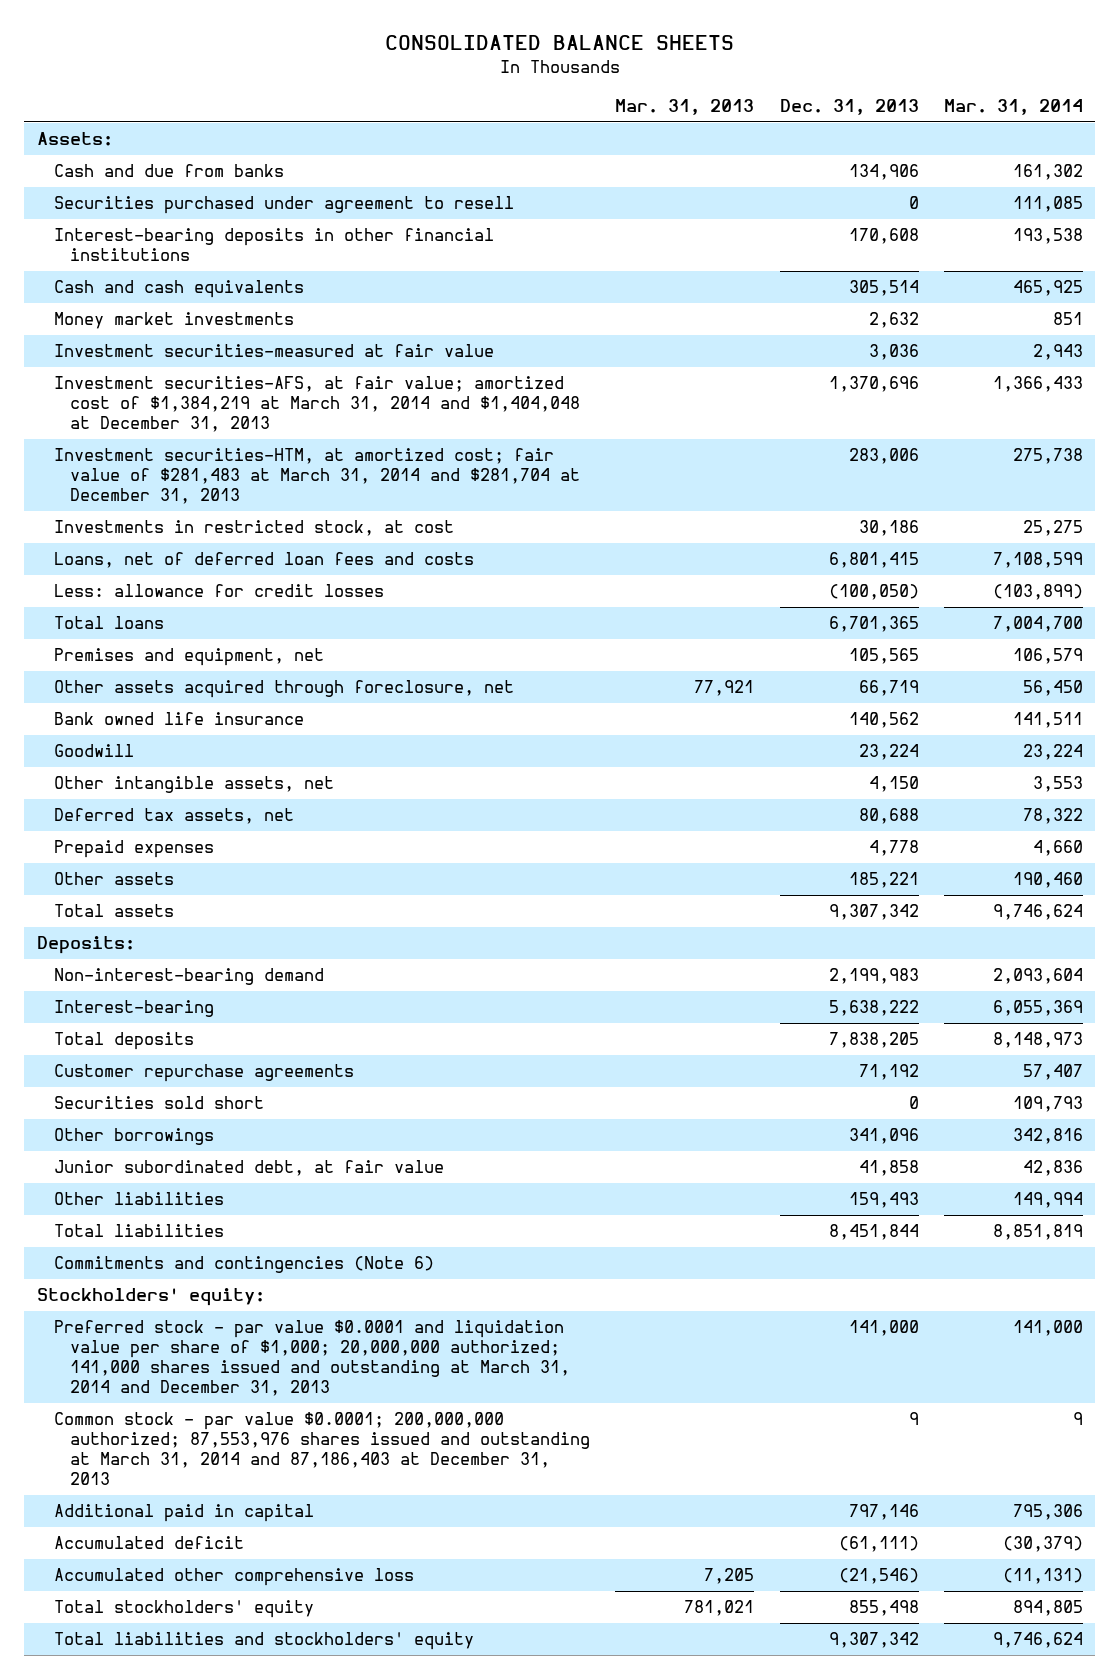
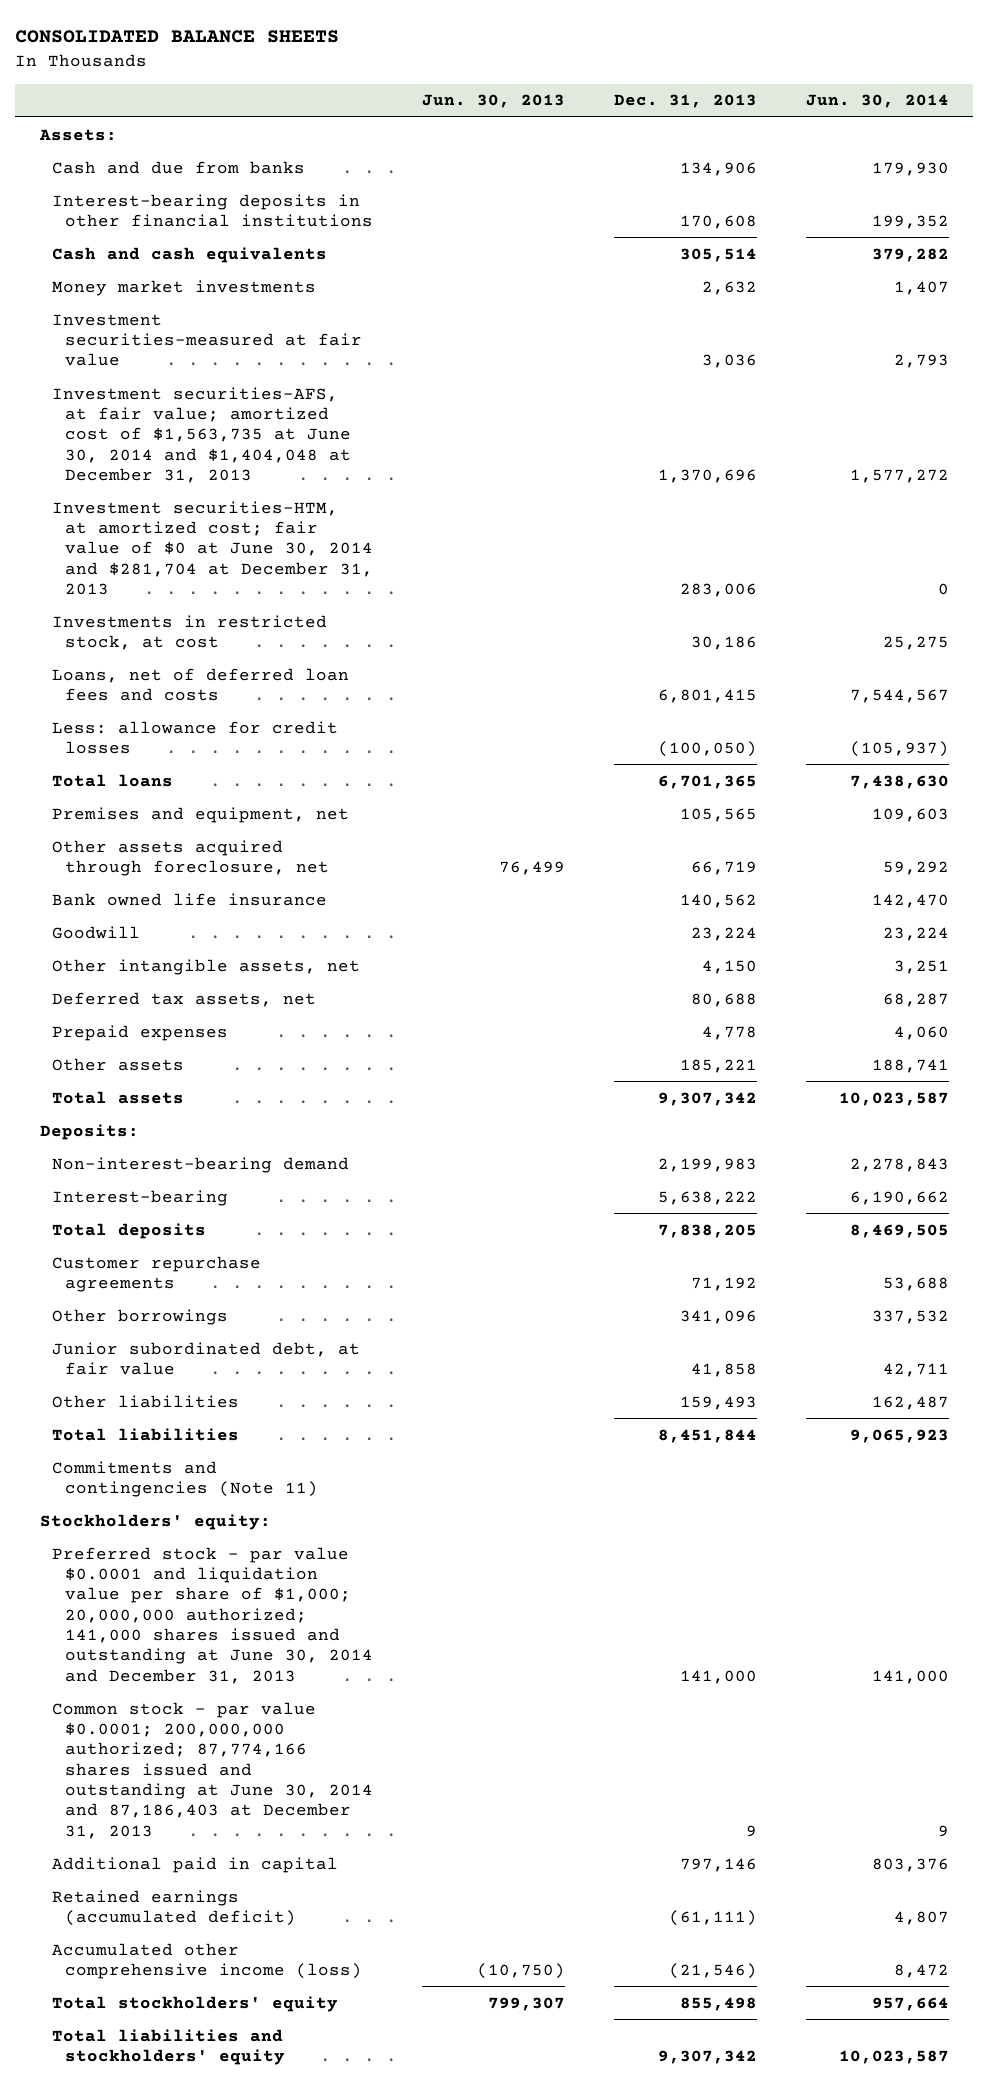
- | Mar. 31, 2013 | Dec. 31, 2013 | Mar. 31, 2014
+ | Jun. 30, 2013 | Dec. 31, 2013 | Jun. 30, 2014
- Securities purchased under agreement to resell | | 0 | 111,085
- Investment securities-AFS, at fair value; amortized cost of $1,384,219 at March 31, 2014 and $1,404,048 at December 31, 2013 | | 1,370,696 | 1,366,433
- Investment securities-HTM, at amortized cost; fair value of $281,483 at March 31, 2014 and $281,704 at December 31, 2013 | | 283,006 | 275,738
+ Investment securities-AFS, at fair value; amortized cost of $1,563,735 at June 30, 2014 and $1,404,048 at December 31, 2013 | | 1,370,696 | 1,577,272
+ Investment securities-HTM, at amortized cost; fair value of $0 at June 30, 2014 and $281,704 at December 31, 2013 | | 283,006 | 0
- Securities sold short | | 0 | 109,793
- Commitments and contingencies (Note 6)
+ Commitments and contingencies (Note 11)
- Preferred stock - par value $0.0001 and liquidation value per share of $1,000; 20,000,000 authorized; 141,000 shares issued and outstanding at March 31, 2014 and December 31, 2013 | | 141,000 | 141,000
- Common stock - par value $0.0001; 200,000,000 authorized; 87,553,976 shares issued and outstanding at March 31, 2014 and 87,186,403 at December 31, 2013 | | 9 | 9
+ Preferred stock - par value $0.0001 and liquidation value per share of $1,000; 20,000,000 authorized; 141,000 shares issued and outstanding at June 30, 2014 and December 31, 2013 | | 141,000 | 141,000
+ Common stock - par value $0.0001; 200,000,000 authorized; 87,774,166 shares issued and outstanding at June 30, 2014 and 87,186,403 at December 31, 2013 | | 9 | 9
- Accumulated deficit | | (61,111) | (30,379)
- Accumulated other comprehensive loss | 7,205 | (21,546) | (11,131)
+ Retained earnings (accumulated deficit) | | (61,111) | 4,807
+ Accumulated other comprehensive income (loss) | (10,750) | (21,546) | 8,472

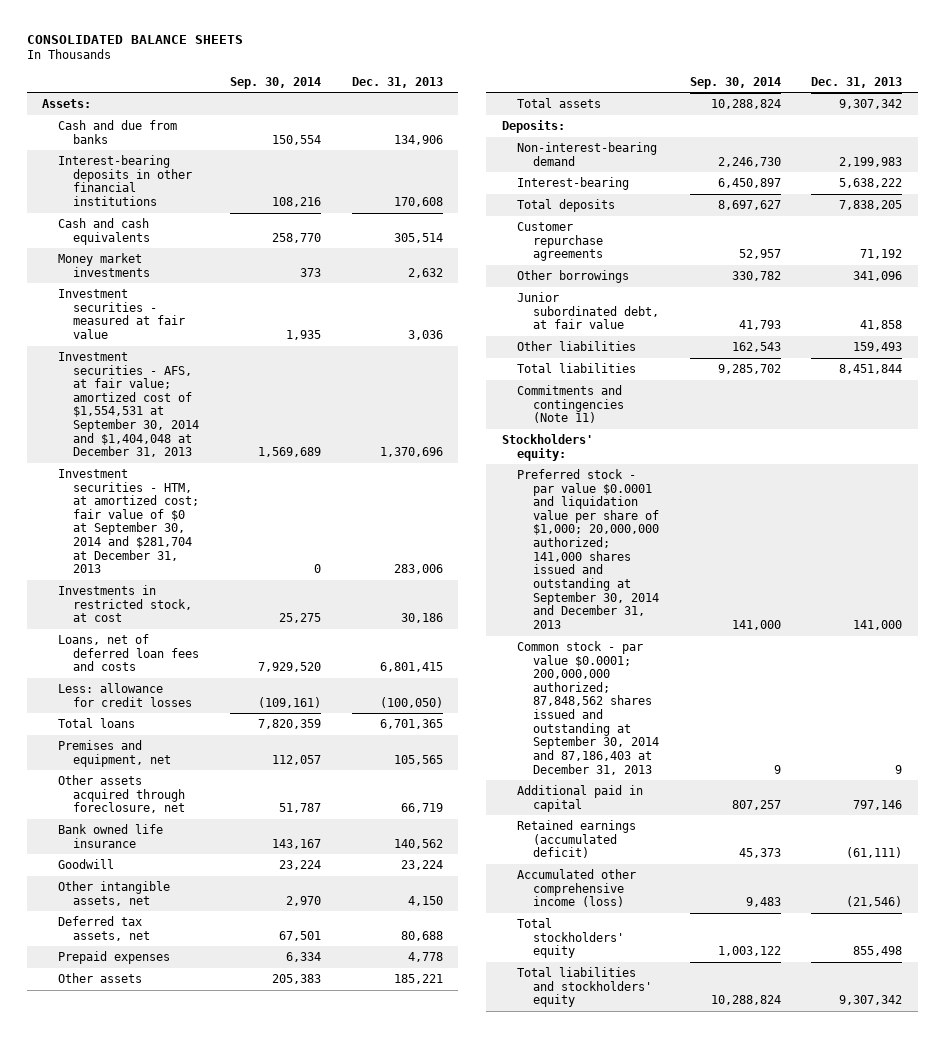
- | Jun. 30, 2013 | Dec. 31, 2013 | Jun. 30, 2014
+ | Sep. 30, 2014 | Dec. 31, 2013
- Investment securities-measured at fair value | | 3,036 | 2,793
- Investment securities-AFS, at fair value; amortized cost of $1,563,735 at June 30, 2014 and $1,404,048 at December 31, 2013 | | 1,370,696 | 1,577,272
- Investment securities-HTM, at amortized cost; fair value of $0 at June 30, 2014 and $281,704 at December 31, 2013 | | 283,006 | 0
+ Investment securities - measured at fair value | 1,935 | 3,036
+ Investment securities - AFS, at fair value; amortized cost of $1,554,531 at September 30, 2014 and $1,404,048 at December 31, 2013 | 1,569,689 | 1,370,696
+ Investment securities - HTM, at amortized cost; fair value of $0 at September 30, 2014 and $281,704 at December 31, 2013 | 0 | 283,006
- Preferred stock - par value $0.0001 and liquidation value per share of $1,000; 20,000,000 authorized; 141,000 shares issued and outstanding at June 30, 2014 and December 31, 2013 | | 141,000 | 141,000
- Common stock - par value $0.0001; 200,000,000 authorized; 87,774,166 shares issued and outstanding at June 30, 2014 and 87,186,403 at December 31, 2013 | | 9 | 9
+ Preferred stock - par value $0.0001 and liquidation value per share of $1,000; 20,000,000 authorized; 141,000 shares issued and outstanding at September 30, 2014 and December 31, 2013 | 141,000 | 141,000
+ Common stock - par value $0.0001; 200,000,000 authorized; 87,848,562 shares issued and outstanding at September 30, 2014 and 87,186,403 at December 31, 2013 | 9 | 9

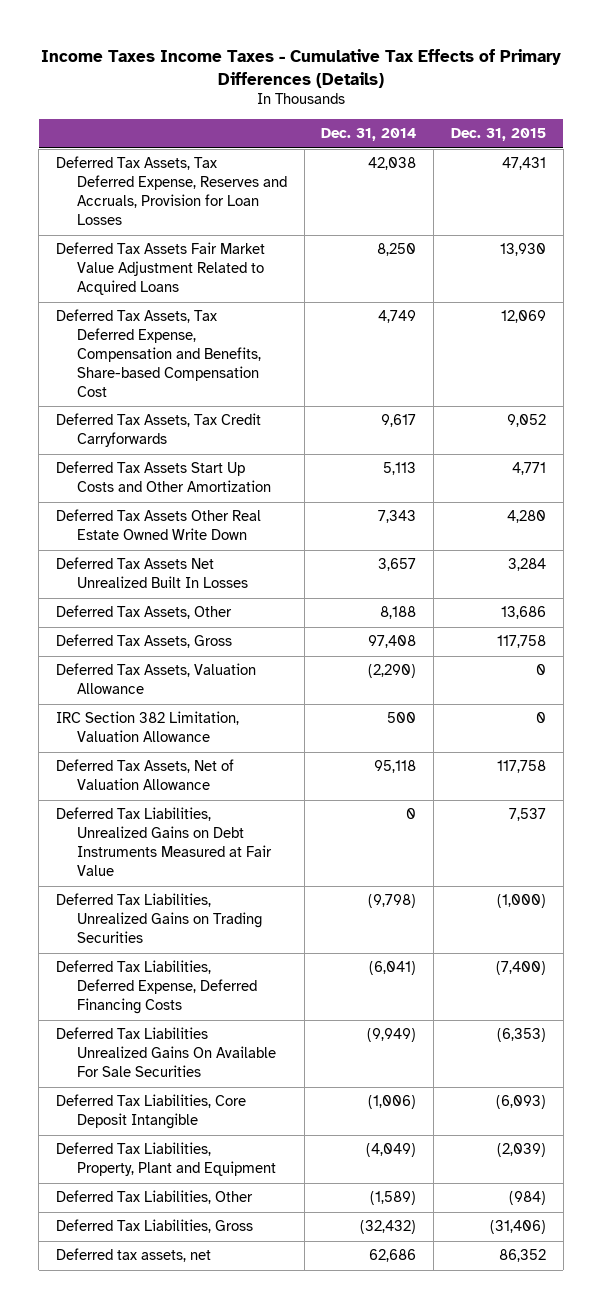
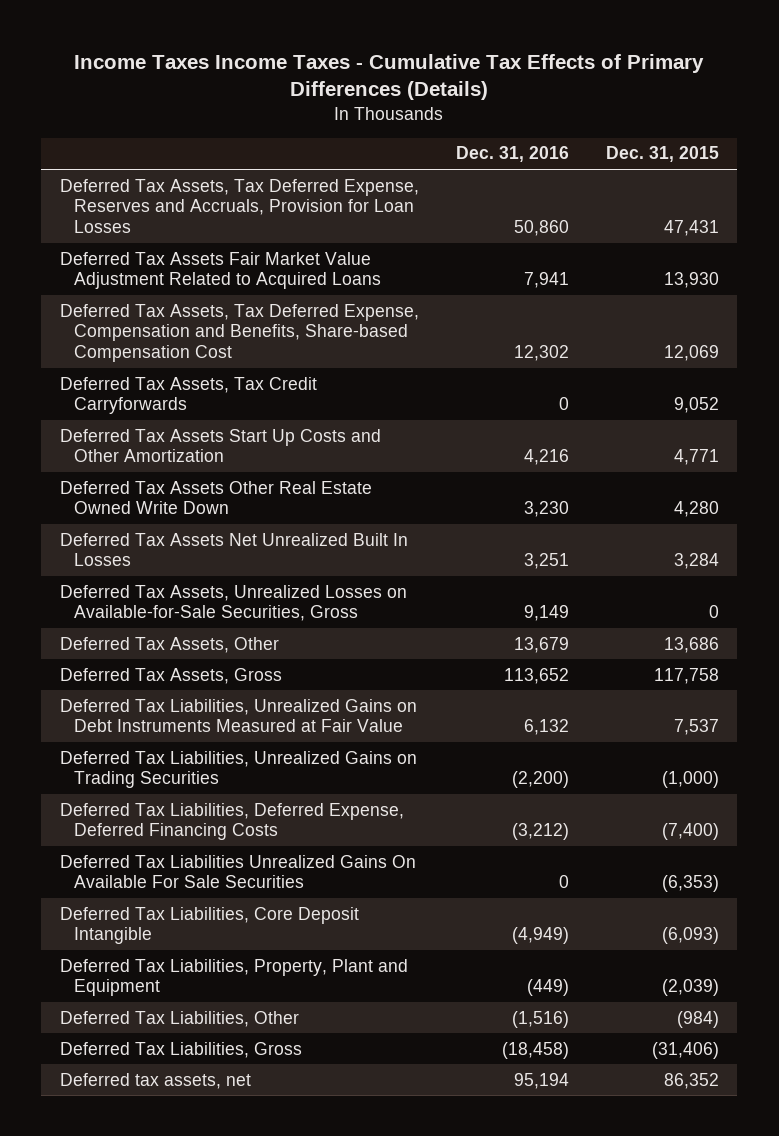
- | Dec. 31, 2014 | Dec. 31, 2015
+ | Dec. 31, 2016 | Dec. 31, 2015
+ Deferred Tax Assets, Unrealized Losses on Available-for-Sale Securities, Gross | 9,149 | 0
- Deferred Tax Assets, Valuation Allowance | (2,290) | 0
- IRC Section 382 Limitation, Valuation Allowance | 500 | 0
- Deferred Tax Assets, Net of Valuation Allowance | 95,118 | 117,758

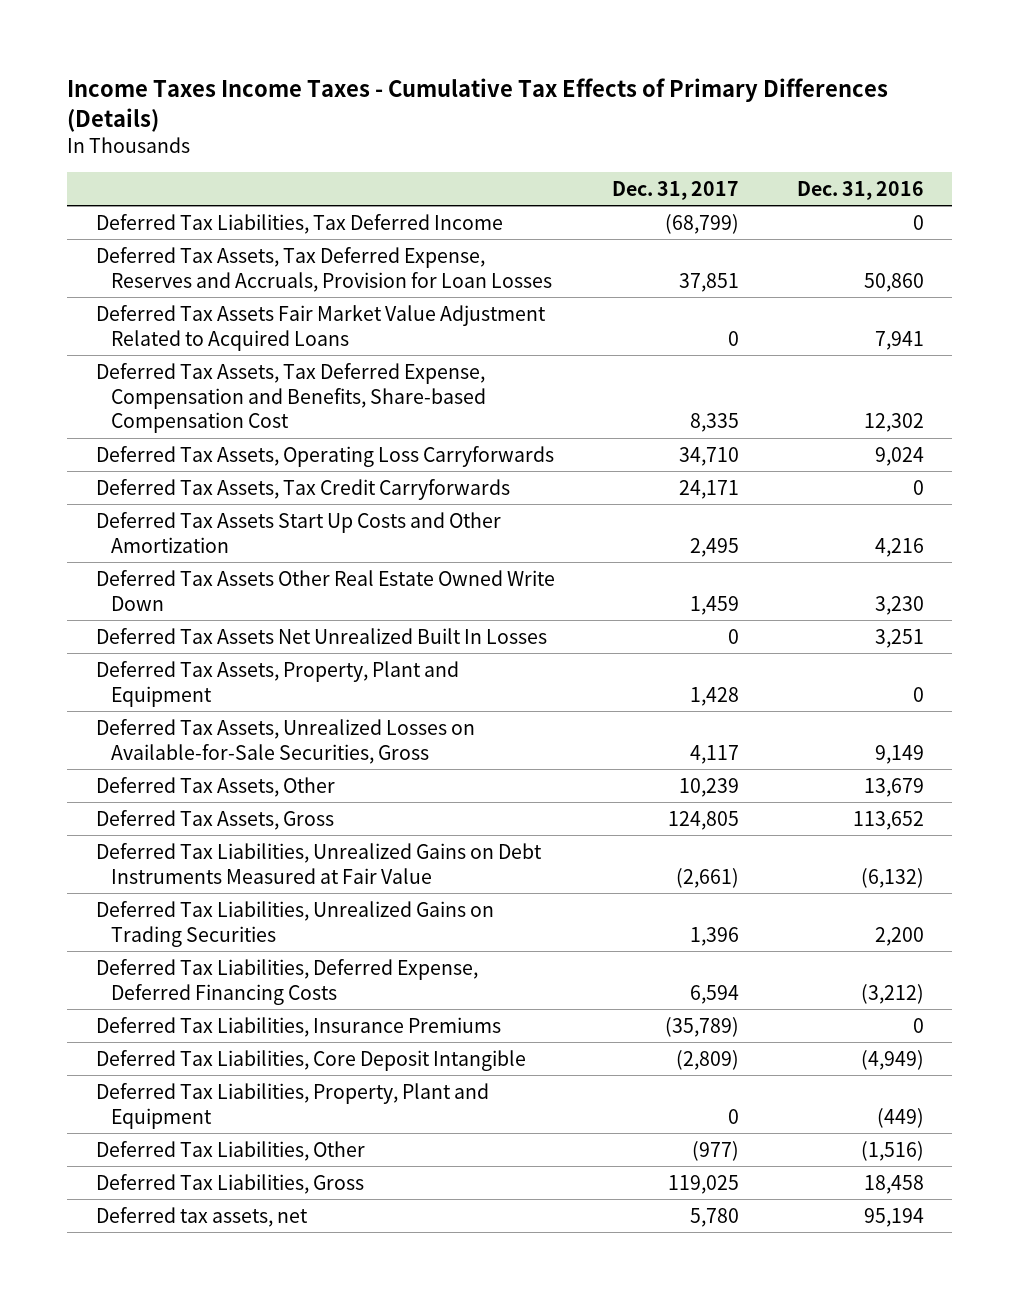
- | Dec. 31, 2016 | Dec. 31, 2015
+ | Dec. 31, 2017 | Dec. 31, 2016
+ Deferred Tax Liabilities, Tax Deferred Income | (68,799) | 0
+ Deferred Tax Assets, Operating Loss Carryforwards | 34,710 | 9,024
+ Deferred Tax Assets, Property, Plant and Equipment | 1,428 | 0
- Deferred Tax Liabilities, Unrealized Gains on Debt Instruments Measured at Fair Value | 6,132 | 7,537
- Deferred Tax Liabilities, Unrealized Gains on Trading Securities | (2,200) | (1,000)
+ Deferred Tax Liabilities, Unrealized Gains on Debt Instruments Measured at Fair Value | (2,661) | (6,132)
+ Deferred Tax Liabilities, Unrealized Gains on Trading Securities | 1,396 | 2,200
- Deferred Tax Liabilities Unrealized Gains On Available For Sale Securities | 0 | (6,353)
+ Deferred Tax Liabilities, Insurance Premiums | (35,789) | 0
- Deferred Tax Liabilities, Gross | (18,458) | (31,406)
+ Deferred Tax Liabilities, Gross | 119,025 | 18,458

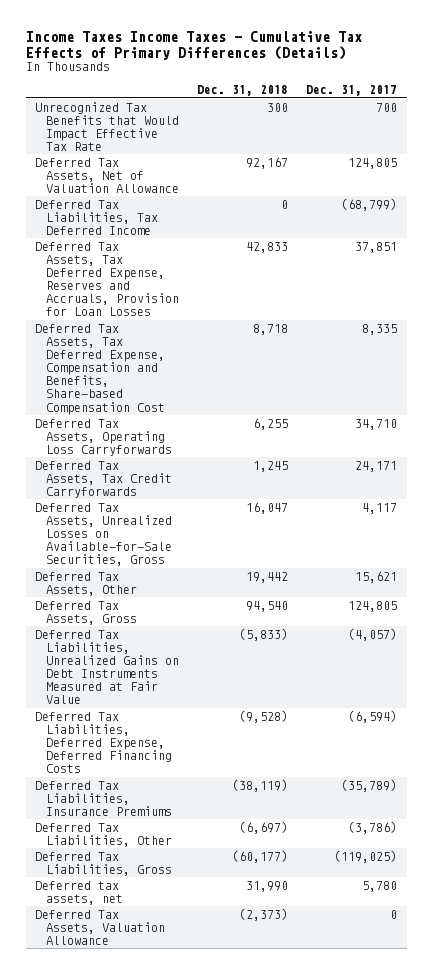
- | Dec. 31, 2017 | Dec. 31, 2016
+ | Dec. 31, 2018 | Dec. 31, 2017
+ Unrecognized Tax Benefits that Would Impact Effective Tax Rate | 300 | 700
+ Deferred Tax Assets, Net of Valuation Allowance | 92,167 | 124,805
- Deferred Tax Assets Fair Market Value Adjustment Related to Acquired Loans | 0 | 7,941
- Deferred Tax Assets Start Up Costs and Other Amortization | 2,495 | 4,216
- Deferred Tax Assets Other Real Estate Owned Write Down | 1,459 | 3,230
- Deferred Tax Assets Net Unrealized Built In Losses | 0 | 3,251
- Deferred Tax Assets, Property, Plant and Equipment | 1,428 | 0
- Deferred Tax Assets, Other | 10,239 | 13,679
+ Deferred Tax Assets, Other | 19,442 | 15,621
- Deferred Tax Liabilities, Unrealized Gains on Debt Instruments Measured at Fair Value | (2,661) | (6,132)
- Deferred Tax Liabilities, Unrealized Gains on Trading Securities | 1,396 | 2,200
- Deferred Tax Liabilities, Deferred Expense, Deferred Financing Costs | 6,594 | (3,212)
+ Deferred Tax Liabilities, Unrealized Gains on Debt Instruments Measured at Fair Value | (5,833) | (4,057)
+ Deferred Tax Liabilities, Deferred Expense, Deferred Financing Costs | (9,528) | (6,594)
- Deferred Tax Liabilities, Core Deposit Intangible | (2,809) | (4,949)
- Deferred Tax Liabilities, Property, Plant and Equipment | 0 | (449)
- Deferred Tax Liabilities, Other | (977) | (1,516)
- Deferred Tax Liabilities, Gross | 119,025 | 18,458
+ Deferred Tax Liabilities, Other | (6,697) | (3,786)
+ Deferred Tax Liabilities, Gross | (60,177) | (119,025)
+ Deferred Tax Assets, Valuation Allowance | (2,373) | 0

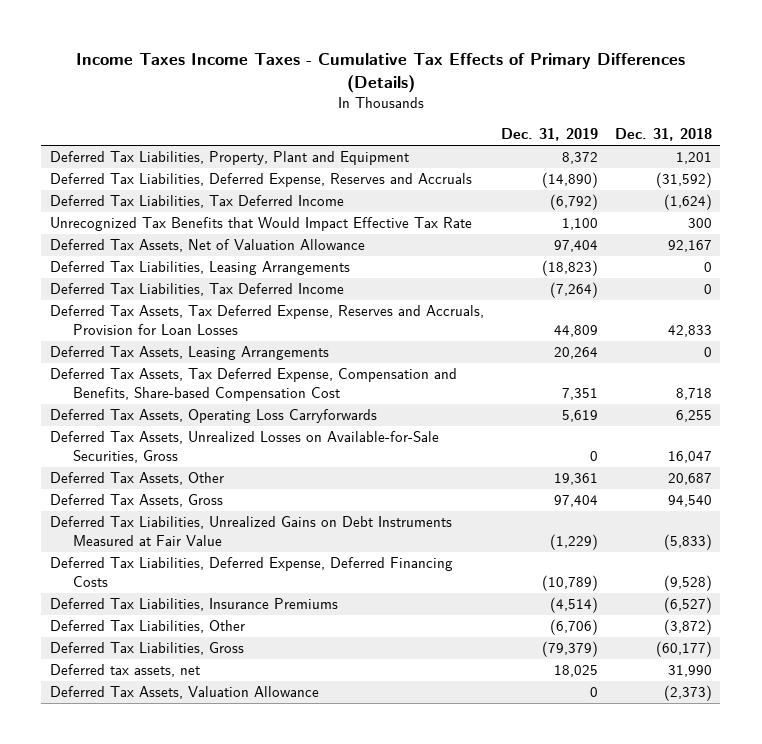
- | Dec. 31, 2018 | Dec. 31, 2017
+ | Dec. 31, 2019 | Dec. 31, 2018
+ Deferred Tax Liabilities, Property, Plant and Equipment | 8,372 | 1,201
+ Deferred Tax Liabilities, Deferred Expense, Reserves and Accruals | (14,890) | (31,592)
+ Deferred Tax Liabilities, Tax Deferred Income | (6,792) | (1,624)
+ Deferred Tax Liabilities, Leasing Arrangements | (18,823) | 0
+ Deferred Tax Assets, Leasing Arrangements | 20,264 | 0
- Deferred Tax Assets, Tax Credit Carryforwards | 1,245 | 24,171
- Deferred Tax Assets, Other | 19,442 | 15,621
+ Deferred Tax Assets, Other | 19,361 | 20,687
- Deferred Tax Liabilities, Insurance Premiums | (38,119) | (35,789)
- Deferred Tax Liabilities, Other | (6,697) | (3,786)
+ Deferred Tax Liabilities, Insurance Premiums | (4,514) | (6,527)
+ Deferred Tax Liabilities, Other | (6,706) | (3,872)

